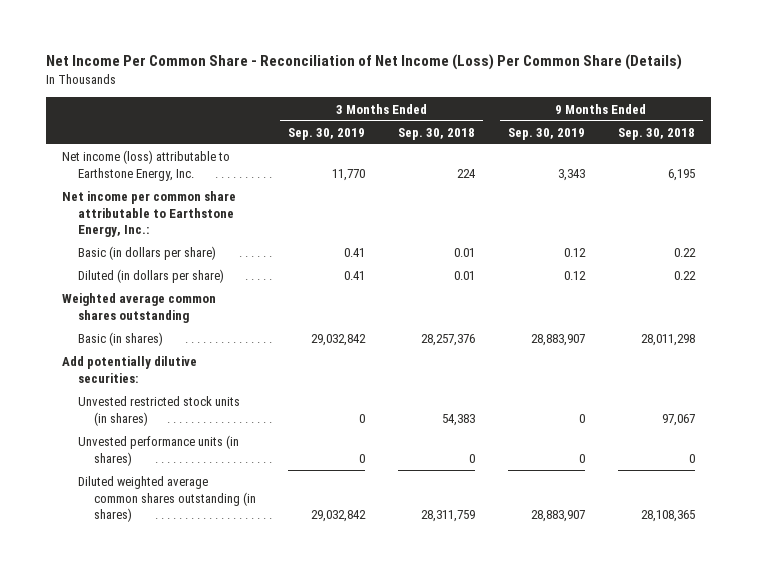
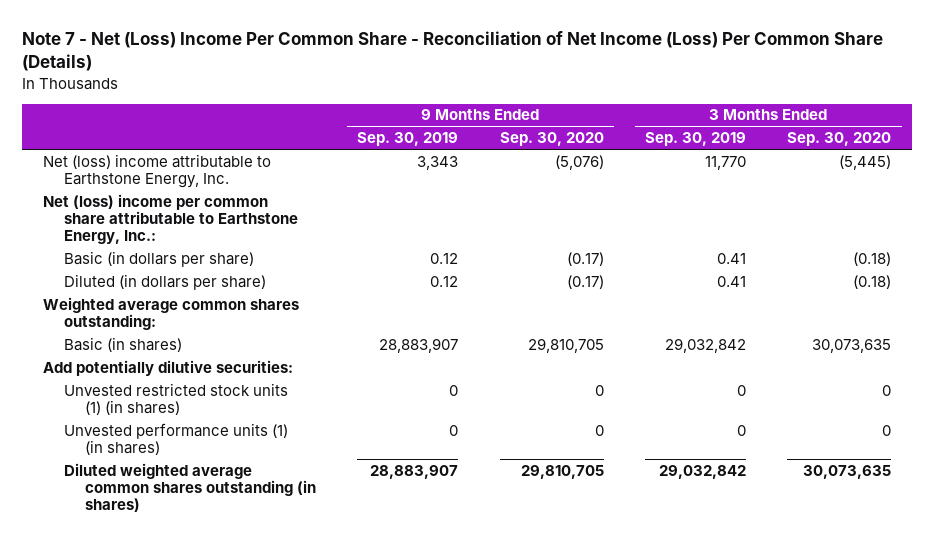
- Net Income Per Common Share - Reconciliation of Net Income (Loss) Per Common Share (Details)
+ Note 7 - Net (Loss) Income Per Common Share - Reconciliation of Net Income (Loss) Per Common Share (Details)
- | 3 Months Ended Sep. 30, 2019 | 3 Months Ended Sep. 30, 2018 | 9 Months Ended Sep. 30, 2019 | 9 Months Ended Sep. 30, 2018
+ | 9 Months Ended Sep. 30, 2019 | 9 Months Ended Sep. 30, 2020 | 3 Months Ended Sep. 30, 2019 | 3 Months Ended Sep. 30, 2020
- Net income (loss) attributable to Earthstone Energy, Inc. | 11,770 | 224 | 3,343 | 6,195
- Net income per common share attributable to Earthstone Energy, Inc.:
+ Net (loss) income attributable to Earthstone Energy, Inc. | 3,343 | (5,076) | 11,770 | (5,445)
+ Net (loss) income per common share attributable to Earthstone Energy, Inc.:
- Weighted average common shares outstanding
+ Weighted average common shares outstanding:
- Unvested restricted stock units (in shares) | 0 | 54,383 | 0 | 97,067
- Unvested performance units (in shares) | 0 | 0 | 0 | 0
+ Unvested restricted stock units (1) (in shares) | 0 | 0 | 0 | 0
+ Unvested performance units (1) (in shares) | 0 | 0 | 0 | 0

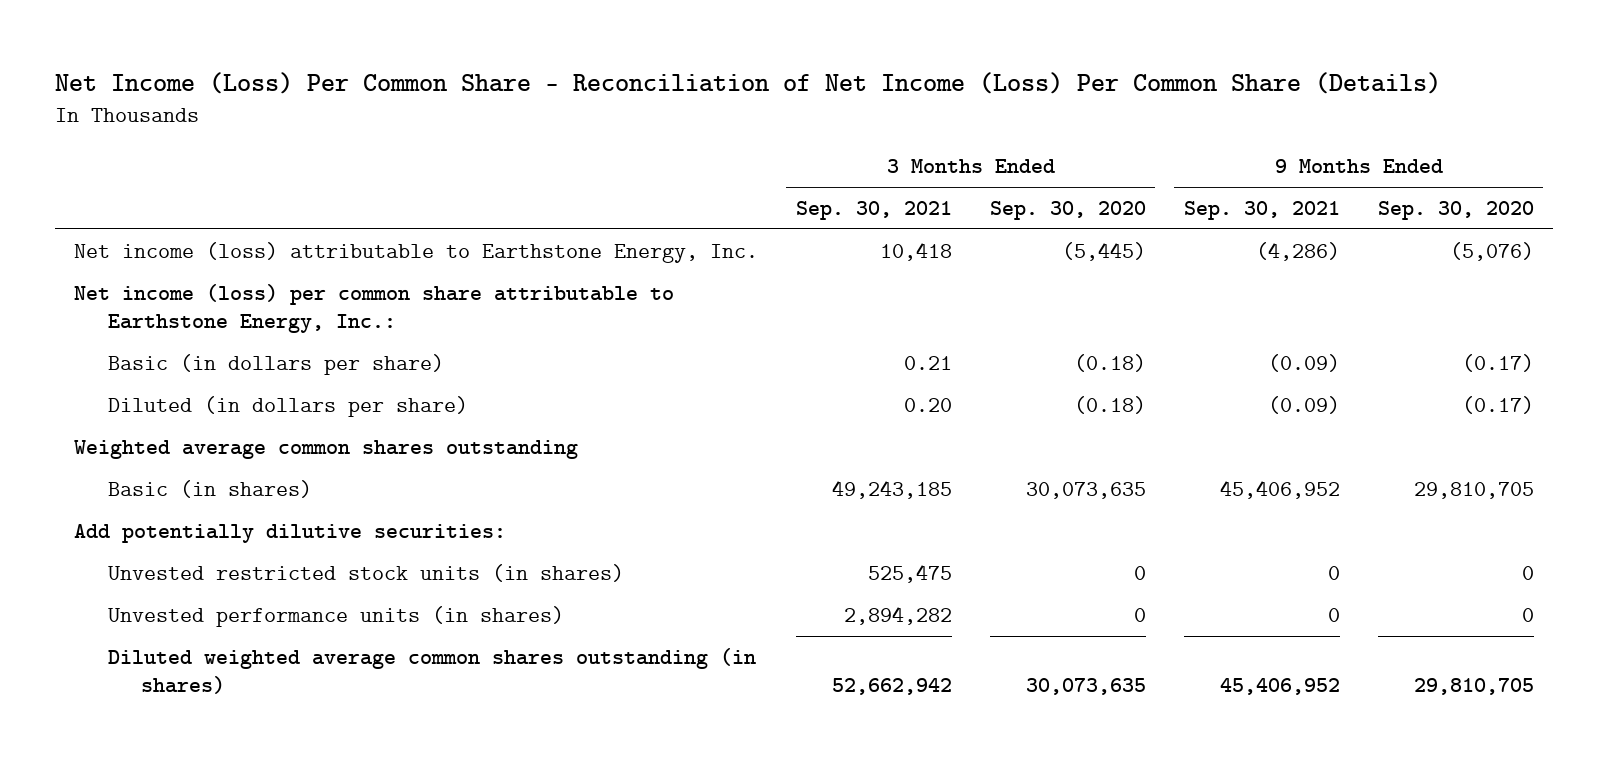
- Note 7 - Net (Loss) Income Per Common Share - Reconciliation of Net Income (Loss) Per Common Share (Details)
+ Net Income (Loss) Per Common Share - Reconciliation of Net Income (Loss) Per Common Share (Details)
- | 9 Months Ended Sep. 30, 2019 | 9 Months Ended Sep. 30, 2020 | 3 Months Ended Sep. 30, 2019 | 3 Months Ended Sep. 30, 2020
+ | 3 Months Ended Sep. 30, 2021 | 3 Months Ended Sep. 30, 2020 | 9 Months Ended Sep. 30, 2021 | 9 Months Ended Sep. 30, 2020
- Net (loss) income attributable to Earthstone Energy, Inc. | 3,343 | (5,076) | 11,770 | (5,445)
- Net (loss) income per common share attributable to Earthstone Energy, Inc.:
+ Net income (loss) attributable to Earthstone Energy, Inc. | 10,418 | (5,445) | (4,286) | (5,076)
+ Net income (loss) per common share attributable to Earthstone Energy, Inc.:
- Weighted average common shares outstanding:
+ Weighted average common shares outstanding
- Unvested restricted stock units (1) (in shares) | 0 | 0 | 0 | 0
- Unvested performance units (1) (in shares) | 0 | 0 | 0 | 0
+ Unvested restricted stock units (in shares) | 525,475 | 0 | 0 | 0
+ Unvested performance units (in shares) | 2,894,282 | 0 | 0 | 0

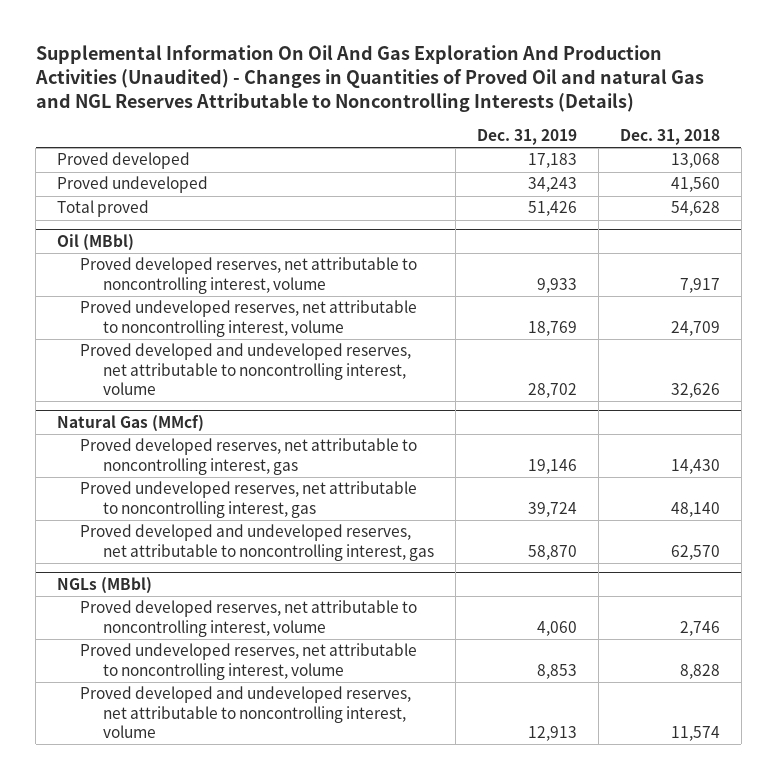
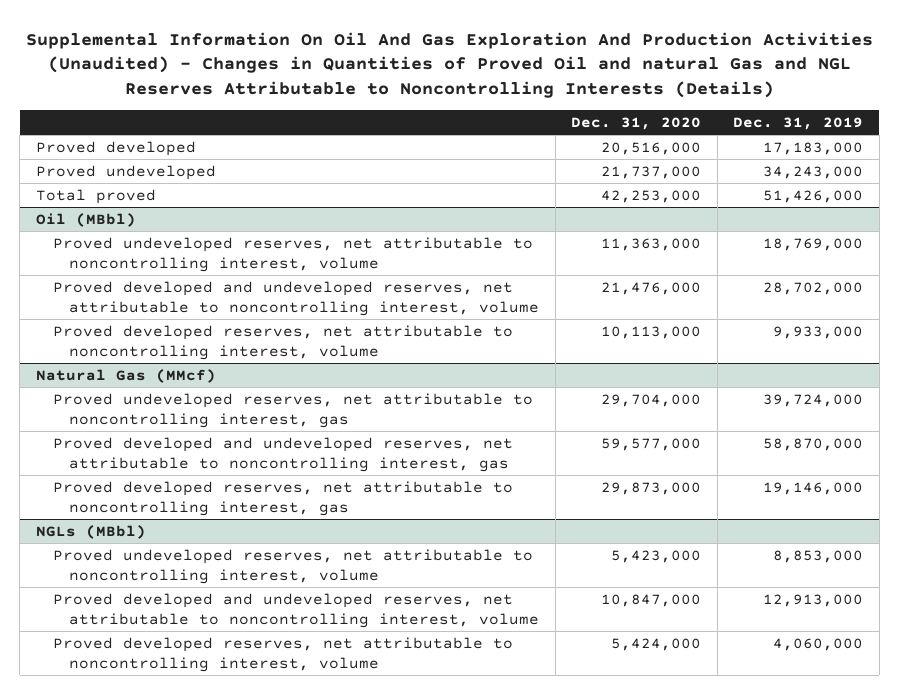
- | Dec. 31, 2019 | Dec. 31, 2018
+ | Dec. 31, 2020 | Dec. 31, 2019
- Proved developed | 17,183 | 13,068
- Proved undeveloped | 34,243 | 41,560
- Total proved | 51,426 | 54,628
+ Proved developed | 20,516,000 | 17,183,000
+ Proved undeveloped | 21,737,000 | 34,243,000
+ Total proved | 42,253,000 | 51,426,000
@ Oil (MBbl)
- Proved developed reserves, net attributable to noncontrolling interest, volume | 9,933 | 7,917
- Proved undeveloped reserves, net attributable to noncontrolling interest, volume | 18,769 | 24,709
- Proved developed and undeveloped reserves, net attributable to noncontrolling interest, volume | 28,702 | 32,626
+ Proved undeveloped reserves, net attributable to noncontrolling interest, volume | 11,363,000 | 18,769,000
+ Proved developed and undeveloped reserves, net attributable to noncontrolling interest, volume | 21,476,000 | 28,702,000
+ Proved developed reserves, net attributable to noncontrolling interest, volume | 10,113,000 | 9,933,000
@ Natural Gas (MMcf)
- Proved developed reserves, net attributable to noncontrolling interest, gas | 19,146 | 14,430
- Proved undeveloped reserves, net attributable to noncontrolling interest, gas | 39,724 | 48,140
- Proved developed and undeveloped reserves, net attributable to noncontrolling interest, gas | 58,870 | 62,570
+ Proved undeveloped reserves, net attributable to noncontrolling interest, gas | 29,704,000 | 39,724,000
+ Proved developed and undeveloped reserves, net attributable to noncontrolling interest, gas | 59,577,000 | 58,870,000
+ Proved developed reserves, net attributable to noncontrolling interest, gas | 29,873,000 | 19,146,000
@ NGLs (MBbl)
- Proved developed reserves, net attributable to noncontrolling interest, volume | 4,060 | 2,746
- Proved undeveloped reserves, net attributable to noncontrolling interest, volume | 8,853 | 8,828
- Proved developed and undeveloped reserves, net attributable to noncontrolling interest, volume | 12,913 | 11,574
+ Proved undeveloped reserves, net attributable to noncontrolling interest, volume | 5,423,000 | 8,853,000
+ Proved developed and undeveloped reserves, net attributable to noncontrolling interest, volume | 10,847,000 | 12,913,000
+ Proved developed reserves, net attributable to noncontrolling interest, volume | 5,424,000 | 4,060,000

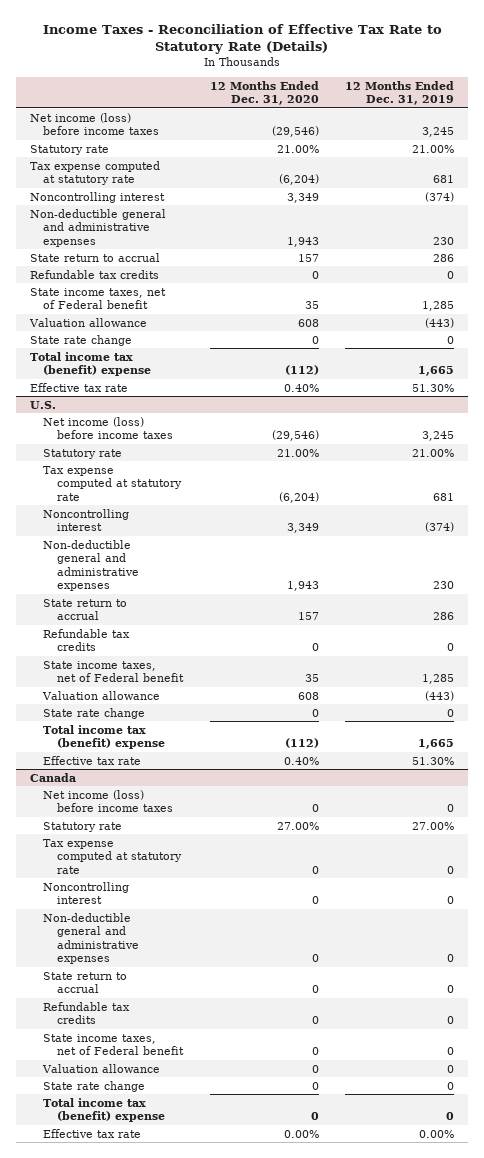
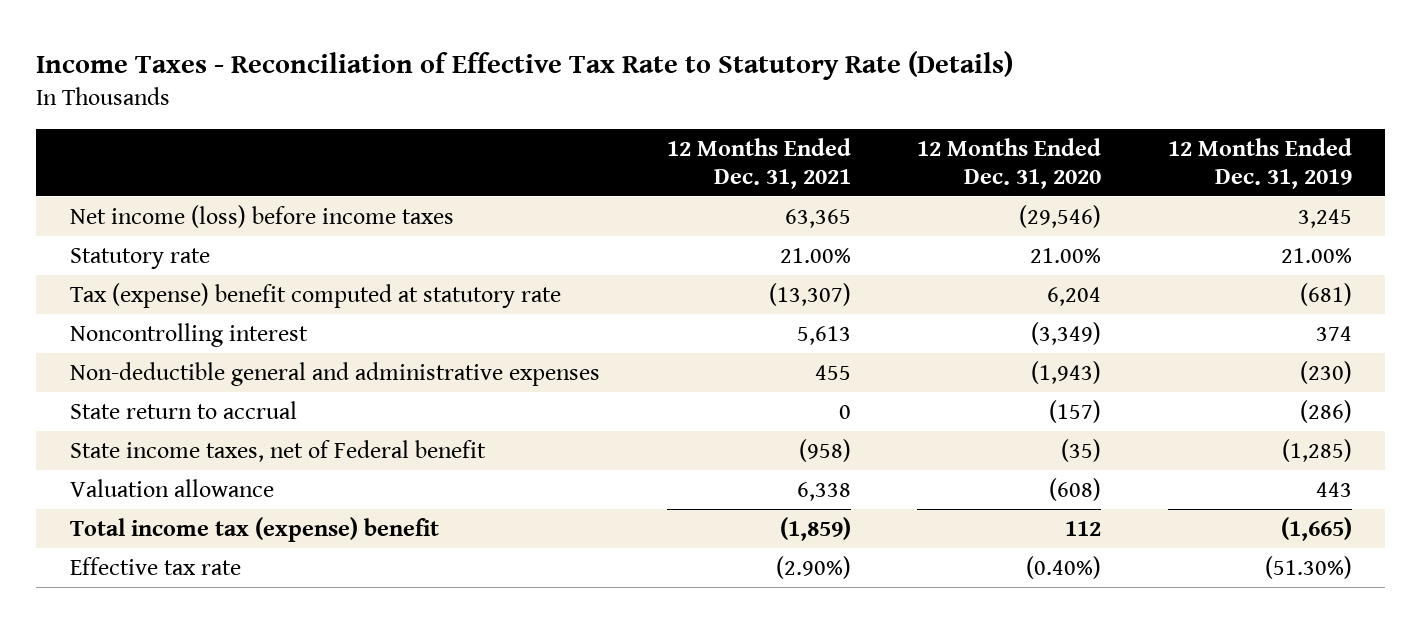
- | 12 Months Ended Dec. 31, 2020 | 12 Months Ended Dec. 31, 2019
+ | 12 Months Ended Dec. 31, 2021 | 12 Months Ended Dec. 31, 2020 | 12 Months Ended Dec. 31, 2019
- Tax expense computed at statutory rate | (6,204) | 681
- Noncontrolling interest | 3,349 | (374)
- Non-deductible general and administrative expenses | 1,943 | 230
- State return to accrual | 157 | 286
- Refundable tax credits | 0 | 0
- State income taxes, net of Federal benefit | 35 | 1,285
- Valuation allowance | 608 | (443)
- State rate change | 0 | 0
- Total income tax (benefit) expense | (112) | 1,665
- Effective tax rate | 0.40% | 51.30%
- U.S.
- Net income (loss) before income taxes | (29,546) | 3,245
- Statutory rate | 21.00% | 21.00%
- Tax expense computed at statutory rate | (6,204) | 681
- Noncontrolling interest | 3,349 | (374)
- Non-deductible general and administrative expenses | 1,943 | 230
- State return to accrual | 157 | 286
- Refundable tax credits | 0 | 0
- State income taxes, net of Federal benefit | 35 | 1,285
- Valuation allowance | 608 | (443)
- State rate change | 0 | 0
- Total income tax (benefit) expense | (112) | 1,665
- Effective tax rate | 0.40% | 51.30%
- Canada
- Net income (loss) before income taxes | 0 | 0
- Statutory rate | 27.00% | 27.00%
- Tax expense computed at statutory rate | 0 | 0
- Noncontrolling interest | 0 | 0
- Non-deductible general and administrative expenses | 0 | 0
- State return to accrual | 0 | 0
- Refundable tax credits | 0 | 0
- State income taxes, net of Federal benefit | 0 | 0
- Valuation allowance | 0 | 0
- State rate change | 0 | 0
- Total income tax (benefit) expense | 0 | 0
- Effective tax rate | 0.00% | 0.00%
+ Tax (expense) benefit computed at statutory rate | (13,307) | 6,204 | (681)
+ Noncontrolling interest | 5,613 | (3,349) | 374
+ Non-deductible general and administrative expenses | 455 | (1,943) | (230)
+ State return to accrual | 0 | (157) | (286)
+ State income taxes, net of Federal benefit | (958) | (35) | (1,285)
+ Valuation allowance | 6,338 | (608) | 443
+ Total income tax (expense) benefit | (1,859) | 112 | (1,665)
+ Effective tax rate | (2.90%) | (0.40%) | (51.30%)

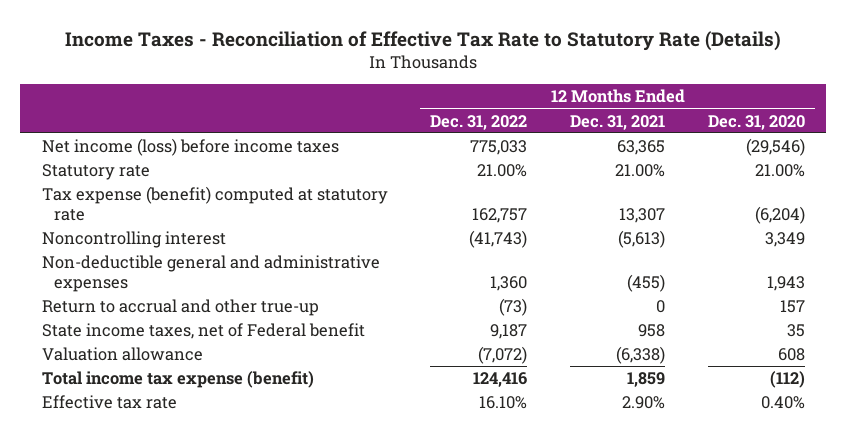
- | 12 Months Ended Dec. 31, 2021 | 12 Months Ended Dec. 31, 2020 | 12 Months Ended Dec. 31, 2019
+ | 12 Months Ended Dec. 31, 2022 | 12 Months Ended Dec. 31, 2021 | 12 Months Ended Dec. 31, 2020
- Tax (expense) benefit computed at statutory rate | (13,307) | 6,204 | (681)
- Noncontrolling interest | 5,613 | (3,349) | 374
- Non-deductible general and administrative expenses | 455 | (1,943) | (230)
- State return to accrual | 0 | (157) | (286)
- State income taxes, net of Federal benefit | (958) | (35) | (1,285)
- Valuation allowance | 6,338 | (608) | 443
- Total income tax (expense) benefit | (1,859) | 112 | (1,665)
- Effective tax rate | (2.90%) | (0.40%) | (51.30%)
+ Tax expense (benefit) computed at statutory rate | 162,757 | 13,307 | (6,204)
+ Noncontrolling interest | (41,743) | (5,613) | 3,349
+ Non-deductible general and administrative expenses | 1,360 | (455) | 1,943
+ Return to accrual and other true-up | (73) | 0 | 157
+ State income taxes, net of Federal benefit | 9,187 | 958 | 35
+ Valuation allowance | (7,072) | (6,338) | 608
+ Total income tax expense (benefit) | 124,416 | 1,859 | (112)
+ Effective tax rate | 16.10% | 2.90% | 0.40%

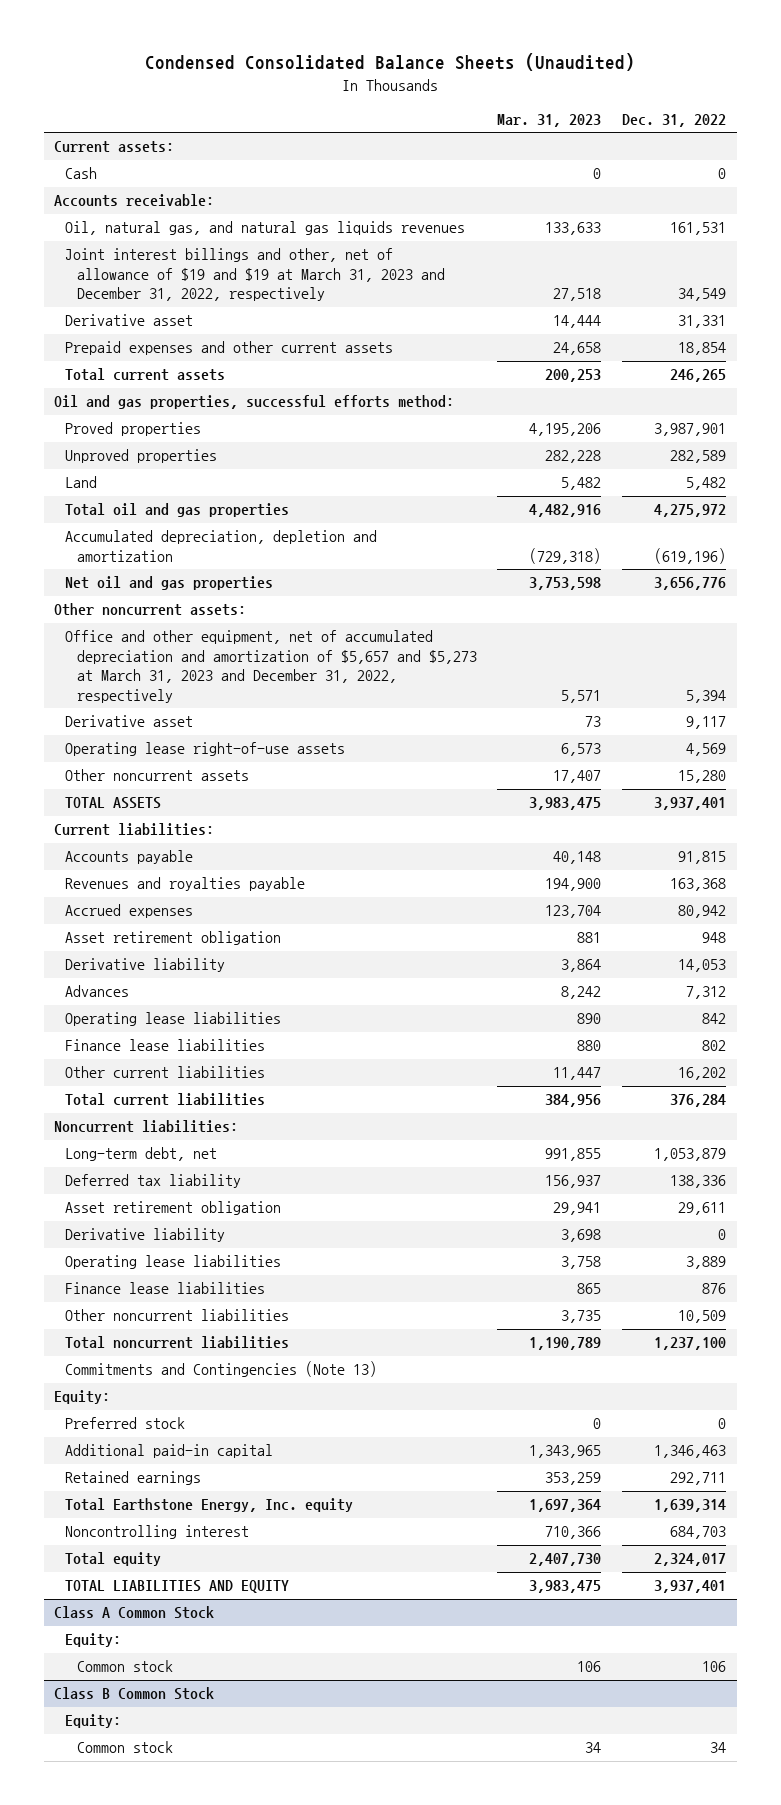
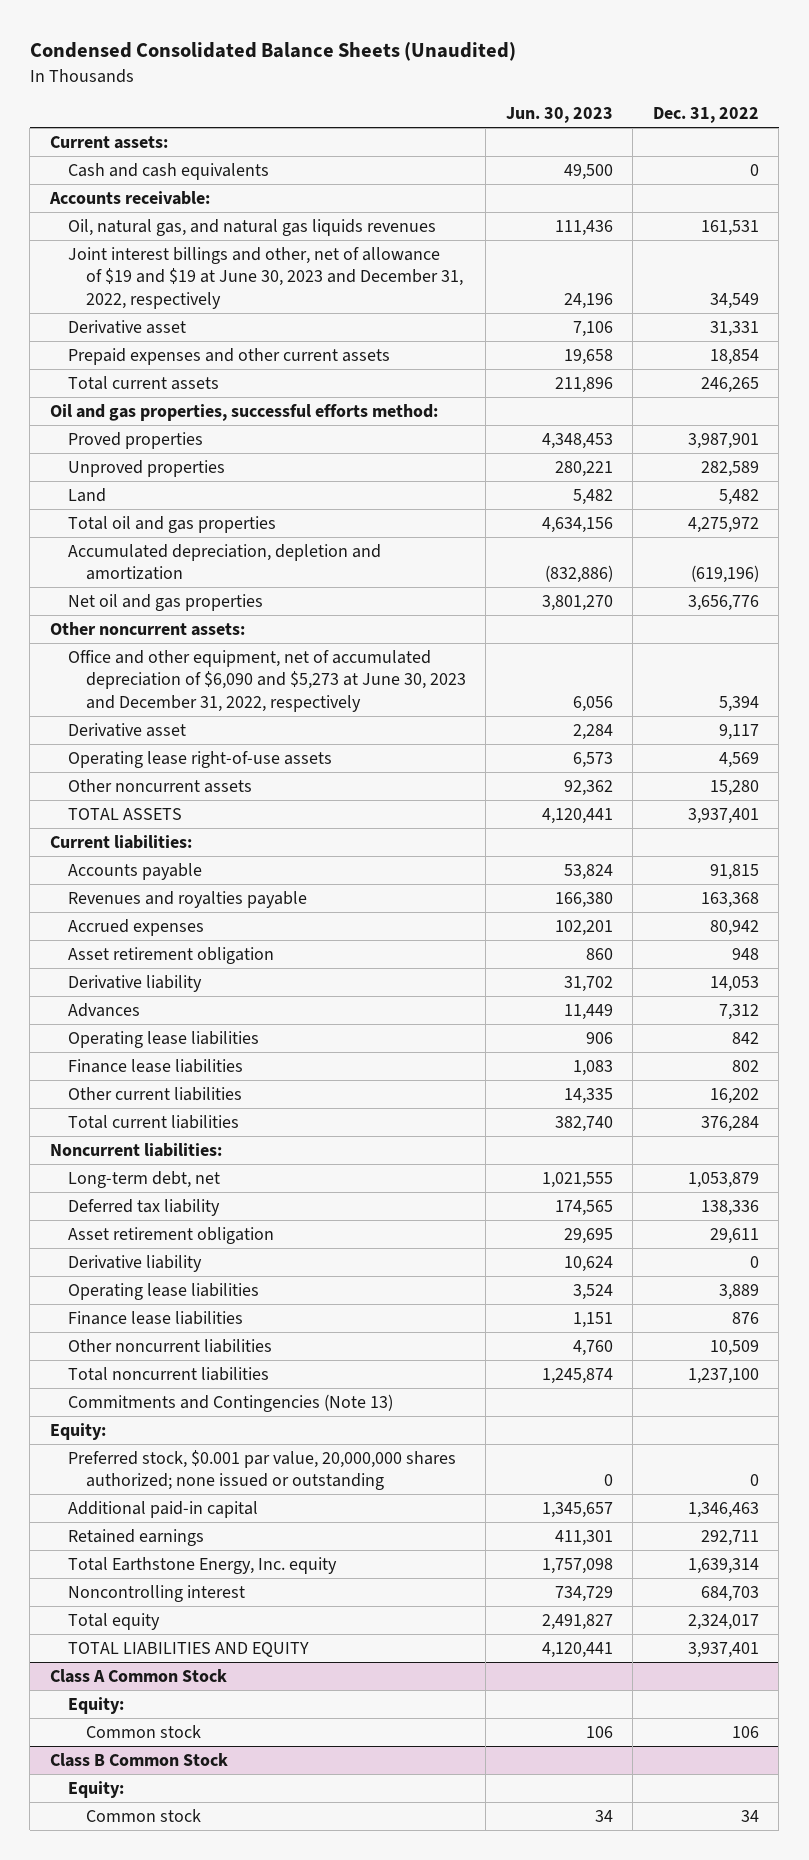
- | Mar. 31, 2023 | Dec. 31, 2022
+ | Jun. 30, 2023 | Dec. 31, 2022
- Cash | 0 | 0
+ Cash and cash equivalents | 49,500 | 0
- Joint interest billings and other, net of allowance of $19 and $19 at March 31, 2023 and December 31, 2022, respectively | 27,518 | 34,549
+ Joint interest billings and other, net of allowance of $19 and $19 at June 30, 2023 and December 31, 2022, respectively | 24,196 | 34,549
- Office and other equipment, net of accumulated depreciation and amortization of $5,657 and $5,273 at March 31, 2023 and December 31, 2022, respectively | 5,571 | 5,394
+ Office and other equipment, net of accumulated depreciation of $6,090 and $5,273 at June 30, 2023 and December 31, 2022, respectively | 6,056 | 5,394
- Preferred stock | 0 | 0
+ Preferred stock, $0.001 par value, 20,000,000 shares authorized; none issued or outstanding | 0 | 0

